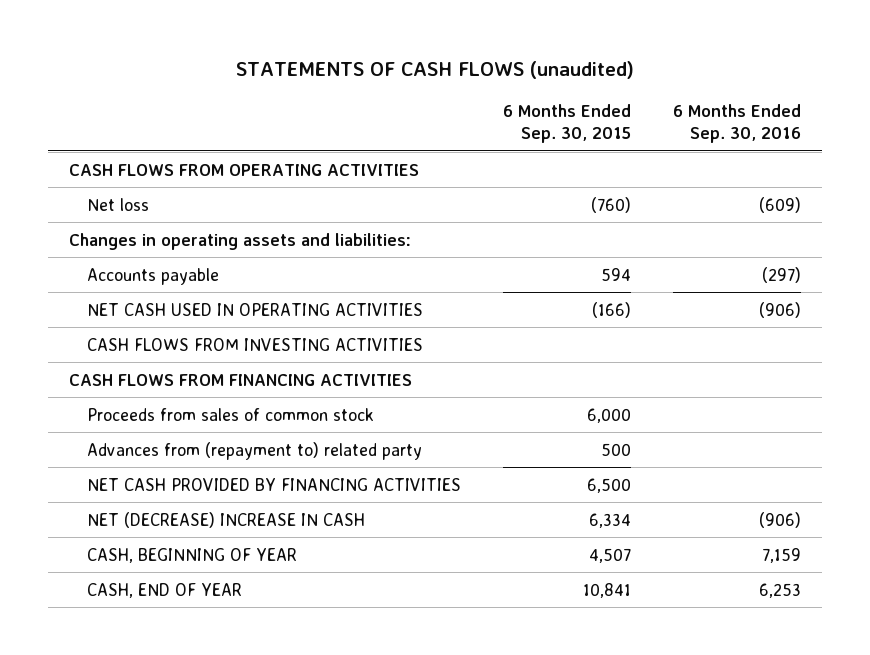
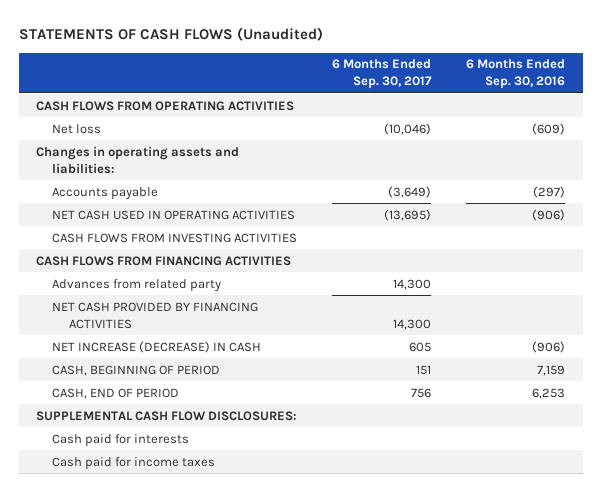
- STATEMENTS OF CASH FLOWS (unaudited)
+ STATEMENTS OF CASH FLOWS (Unaudited)
- | 6 Months Ended Sep. 30, 2015 | 6 Months Ended Sep. 30, 2016
+ | 6 Months Ended Sep. 30, 2017 | 6 Months Ended Sep. 30, 2016
- Proceeds from sales of common stock | 6,000 |
- Advances from (repayment to) related party | 500 |
+ Advances from related party | 14,300 |
- NET (DECREASE) INCREASE IN CASH | 6,334 | (906)
- CASH, BEGINNING OF YEAR | 4,507 | 7,159
- CASH, END OF YEAR | 10,841 | 6,253
+ NET INCREASE (DECREASE) IN CASH | 605 | (906)
+ CASH, BEGINNING OF PERIOD | 151 | 7,159
+ CASH, END OF PERIOD | 756 | 6,253
+ SUPPLEMENTAL CASH FLOW DISCLOSURES:
+ Cash paid for interests
+ Cash paid for income taxes

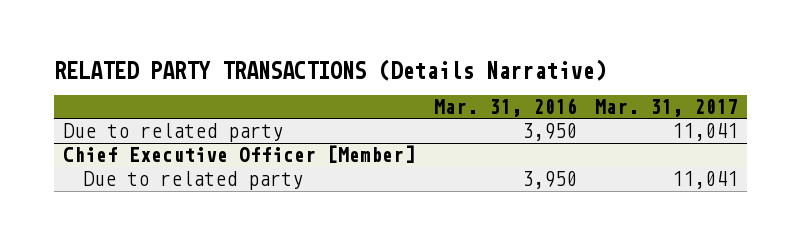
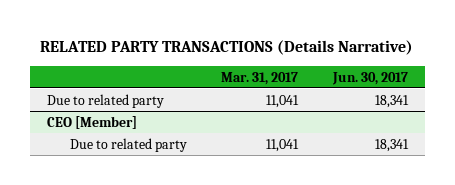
- | Mar. 31, 2016 | Mar. 31, 2017
+ | Mar. 31, 2017 | Jun. 30, 2017
- Chief Executive Officer [Member]
+ CEO [Member]

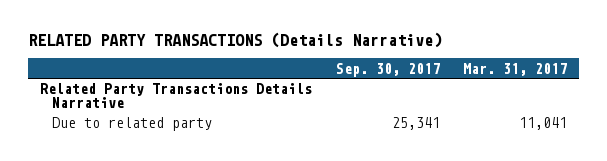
- | Mar. 31, 2017 | Jun. 30, 2017
+ | Sep. 30, 2017 | Mar. 31, 2017
- Due to related party | 11,041 | 18,341
- CEO [Member]
+ Related Party Transactions Details Narrative

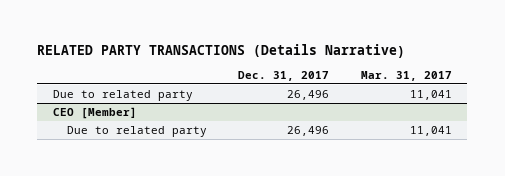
- | Sep. 30, 2017 | Mar. 31, 2017
+ | Dec. 31, 2017 | Mar. 31, 2017
- Related Party Transactions Details Narrative
+ CEO [Member]
+ Due to related party | 26,496 | 11,041

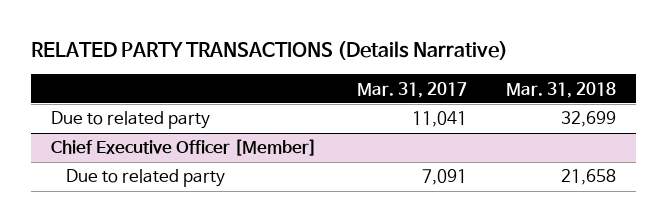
- | Dec. 31, 2017 | Mar. 31, 2017
+ | Mar. 31, 2017 | Mar. 31, 2018
- CEO [Member]
- Due to related party | 26,496 | 11,041
+ Chief Executive Officer [Member]
+ Due to related party | 7,091 | 21,658

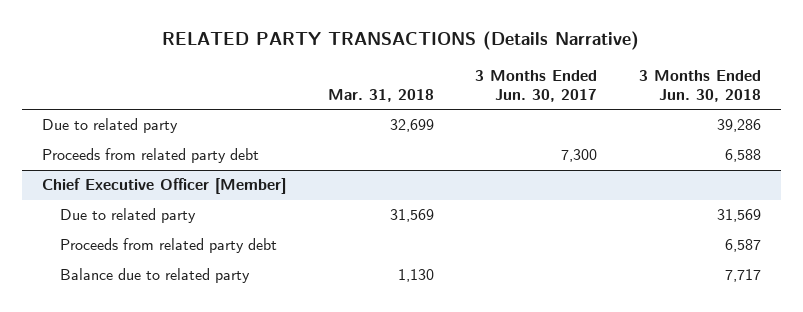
- | Mar. 31, 2017 | Mar. 31, 2018
+ | Mar. 31, 2018 | 3 Months Ended Jun. 30, 2017 | 3 Months Ended Jun. 30, 2018
+ Proceeds from related party debt | | 7,300 | 6,588
@ Chief Executive Officer [Member]
- Due to related party | 7,091 | 21,658
+ Due to related party | 31,569 | | 31,569
+ Proceeds from related party debt | | | 6,587
+ Balance due to related party | 1,130 | | 7,717

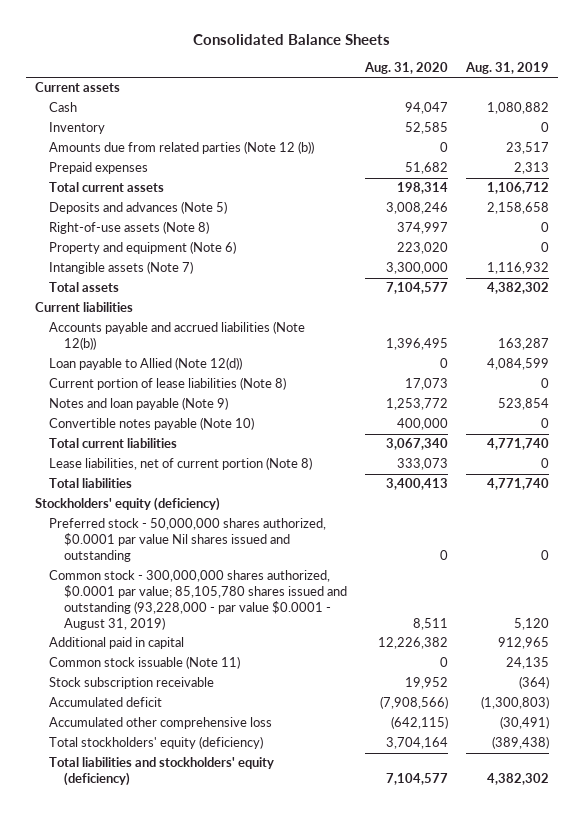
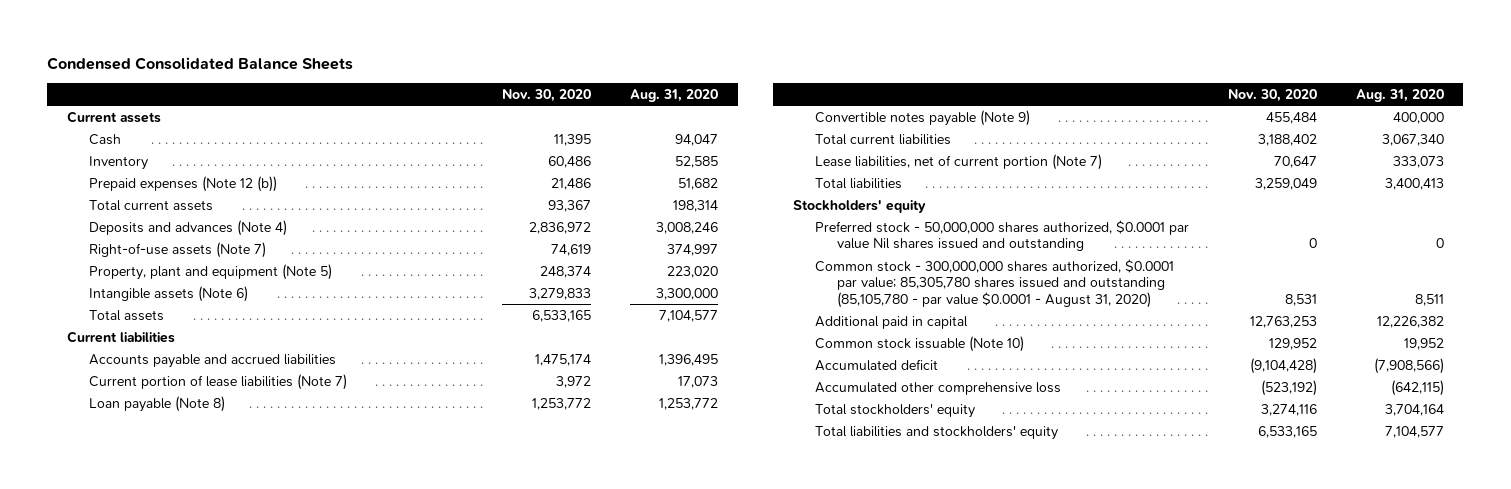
- Consolidated Balance Sheets
+ Condensed Consolidated Balance Sheets
- | Aug. 31, 2020 | Aug. 31, 2019
+ | Nov. 30, 2020 | Aug. 31, 2020
- Amounts due from related parties (Note 12 (b)) | 0 | 23,517
- Prepaid expenses | 51,682 | 2,313
+ Prepaid expenses (Note 12 (b)) | 21,486 | 51,682
- Deposits and advances (Note 5) | 3,008,246 | 2,158,658
- Right-of-use assets (Note 8) | 374,997 | 0
- Property and equipment (Note 6) | 223,020 | 0
- Intangible assets (Note 7) | 3,300,000 | 1,116,932
+ Deposits and advances (Note 4) | 2,836,972 | 3,008,246
+ Right-of-use assets (Note 7) | 74,619 | 374,997
+ Property, plant and equipment (Note 5) | 248,374 | 223,020
+ Intangible assets (Note 6) | 3,279,833 | 3,300,000
- Accounts payable and accrued liabilities (Note 12(b)) | 1,396,495 | 163,287
- Loan payable to Allied (Note 12(d)) | 0 | 4,084,599
- Current portion of lease liabilities (Note 8) | 17,073 | 0
- Notes and loan payable (Note 9) | 1,253,772 | 523,854
- Convertible notes payable (Note 10) | 400,000 | 0
+ Accounts payable and accrued liabilities | 1,475,174 | 1,396,495
+ Current portion of lease liabilities (Note 7) | 3,972 | 17,073
+ Loan payable (Note 8) | 1,253,772 | 1,253,772
+ Convertible notes payable (Note 9) | 455,484 | 400,000
- Lease liabilities, net of current portion (Note 8) | 333,073 | 0
+ Lease liabilities, net of current portion (Note 7) | 70,647 | 333,073
- Stockholders' equity (deficiency)
+ Stockholders' equity
- Common stock - 300,000,000 shares authorized, $0.0001 par value; 85,105,780 shares issued and outstanding (93,228,000 - par value $0.0001 - August 31, 2019) | 8,511 | 5,120
+ Common stock - 300,000,000 shares authorized, $0.0001 par value; 85,305,780 shares issued and outstanding (85,105,780 - par value $0.0001 - August 31, 2020) | 8,531 | 8,511
- Common stock issuable (Note 11) | 0 | 24,135
- Stock subscription receivable | 19,952 | (364)
+ Common stock issuable (Note 10) | 129,952 | 19,952
- Total stockholders' equity (deficiency) | 3,704,164 | (389,438)
- Total liabilities and stockholders' equity (deficiency) | 7,104,577 | 4,382,302
+ Total stockholders' equity | 3,274,116 | 3,704,164
+ Total liabilities and stockholders' equity | 6,533,165 | 7,104,577

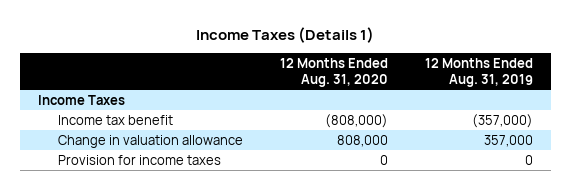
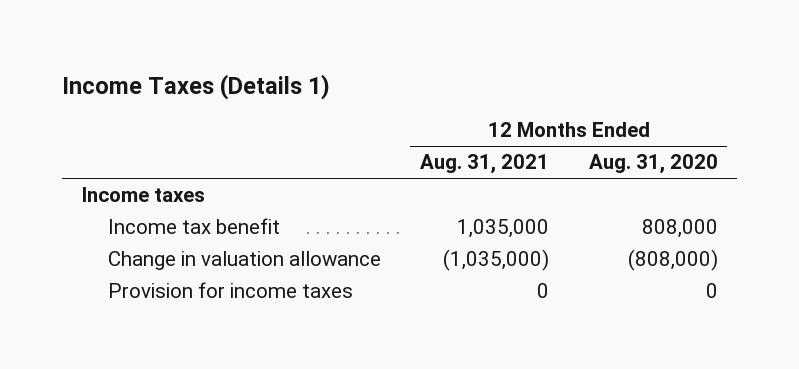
- | 12 Months Ended Aug. 31, 2020 | 12 Months Ended Aug. 31, 2019
+ | 12 Months Ended Aug. 31, 2021 | 12 Months Ended Aug. 31, 2020
- Income Taxes
- Income tax benefit | (808,000) | (357,000)
- Change in valuation allowance | 808,000 | 357,000
+ Income taxes
+ Income tax benefit | 1,035,000 | 808,000
+ Change in valuation allowance | (1,035,000) | (808,000)

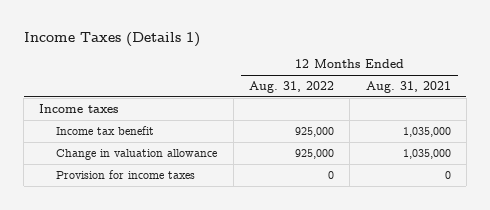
- | 12 Months Ended Aug. 31, 2021 | 12 Months Ended Aug. 31, 2020
+ | 12 Months Ended Aug. 31, 2022 | 12 Months Ended Aug. 31, 2021
- Change in valuation allowance | (1,035,000) | (808,000)
+ Change in valuation allowance | 925,000 | 1,035,000

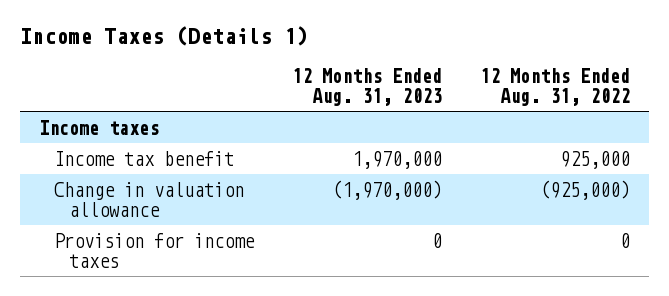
- | 12 Months Ended Aug. 31, 2022 | 12 Months Ended Aug. 31, 2021
+ | 12 Months Ended Aug. 31, 2023 | 12 Months Ended Aug. 31, 2022
- Change in valuation allowance | 925,000 | 1,035,000
+ Change in valuation allowance | (1,970,000) | (925,000)

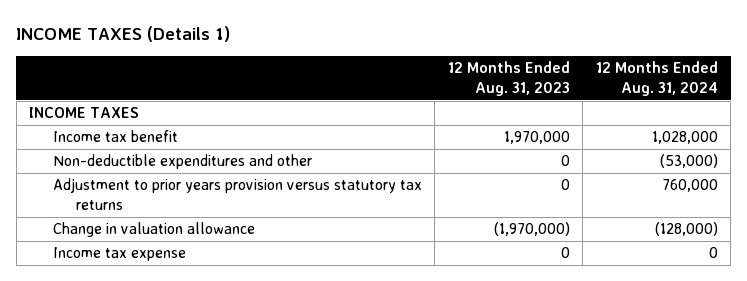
- Income Taxes (Details 1)
+ INCOME TAXES (Details 1)
- | 12 Months Ended Aug. 31, 2023 | 12 Months Ended Aug. 31, 2022
+ | 12 Months Ended Aug. 31, 2023 | 12 Months Ended Aug. 31, 2024
- Income taxes
+ INCOME TAXES
+ Non-deductible expenditures and other | 0 | (53,000)
+ Adjustment to prior years provision versus statutory tax returns | 0 | 760,000
- Provision for income taxes | 0 | 0
+ Income tax expense | 0 | 0

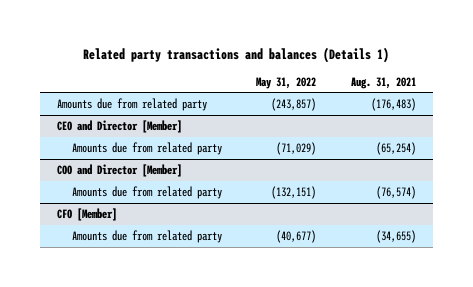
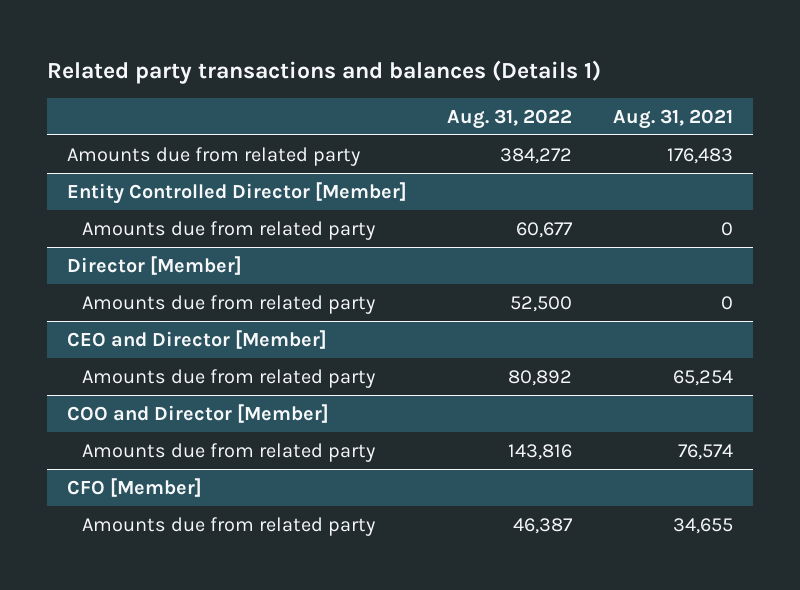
- | May 31, 2022 | Aug. 31, 2021
+ | Aug. 31, 2022 | Aug. 31, 2021
- Amounts due from related party | (243,857) | (176,483)
+ Amounts due from related party | 384,272 | 176,483
+ Entity Controlled Director [Member]
+ Amounts due from related party | 60,677 | 0
+ Director [Member]
+ Amounts due from related party | 52,500 | 0
@ CEO and Director [Member]
- Amounts due from related party | (71,029) | (65,254)
+ Amounts due from related party | 80,892 | 65,254
@ COO and Director [Member]
- Amounts due from related party | (132,151) | (76,574)
+ Amounts due from related party | 143,816 | 76,574
@ CFO [Member]
- Amounts due from related party | (40,677) | (34,655)
+ Amounts due from related party | 46,387 | 34,655

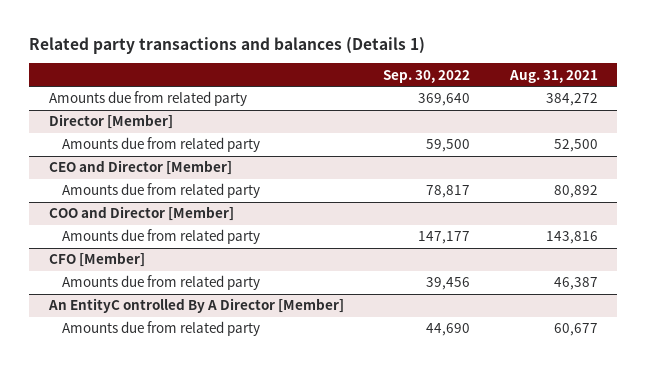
- | Aug. 31, 2022 | Aug. 31, 2021
+ | Sep. 30, 2022 | Aug. 31, 2021
- Amounts due from related party | 384,272 | 176,483
- Entity Controlled Director [Member]
- Amounts due from related party | 60,677 | 0
+ Amounts due from related party | 369,640 | 384,272
@ Director [Member]
- Amounts due from related party | 52,500 | 0
+ Amounts due from related party | 59,500 | 52,500
@ CEO and Director [Member]
- Amounts due from related party | 80,892 | 65,254
+ Amounts due from related party | 78,817 | 80,892
@ COO and Director [Member]
- Amounts due from related party | 143,816 | 76,574
+ Amounts due from related party | 147,177 | 143,816
@ CFO [Member]
- Amounts due from related party | 46,387 | 34,655
+ Amounts due from related party | 39,456 | 46,387
+ An EntityC ontrolled By A Director [Member]
+ Amounts due from related party | 44,690 | 60,677

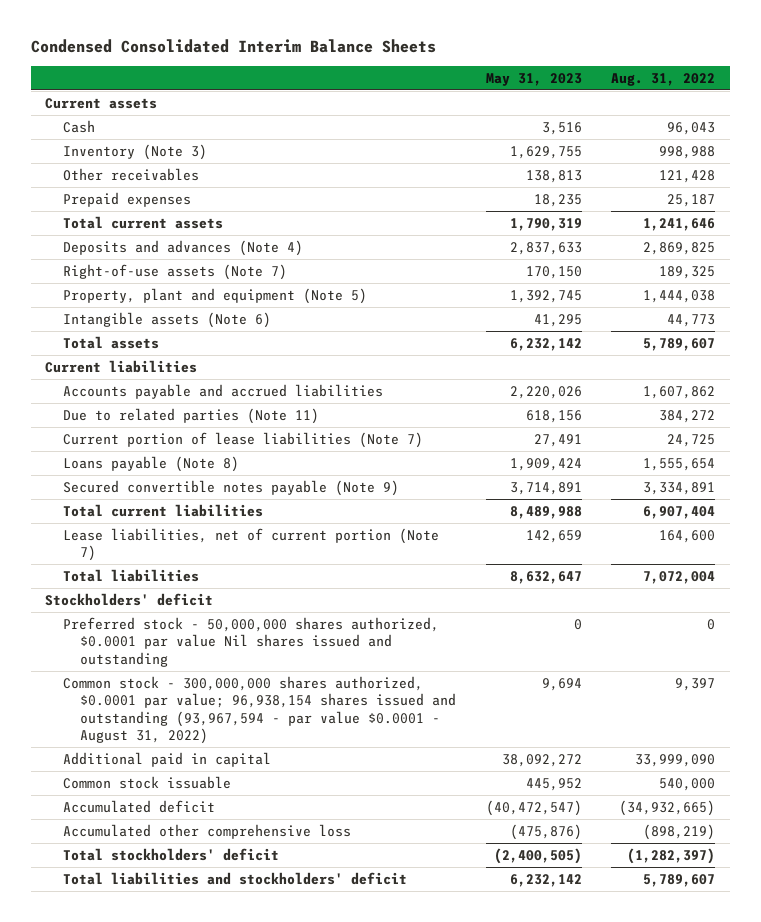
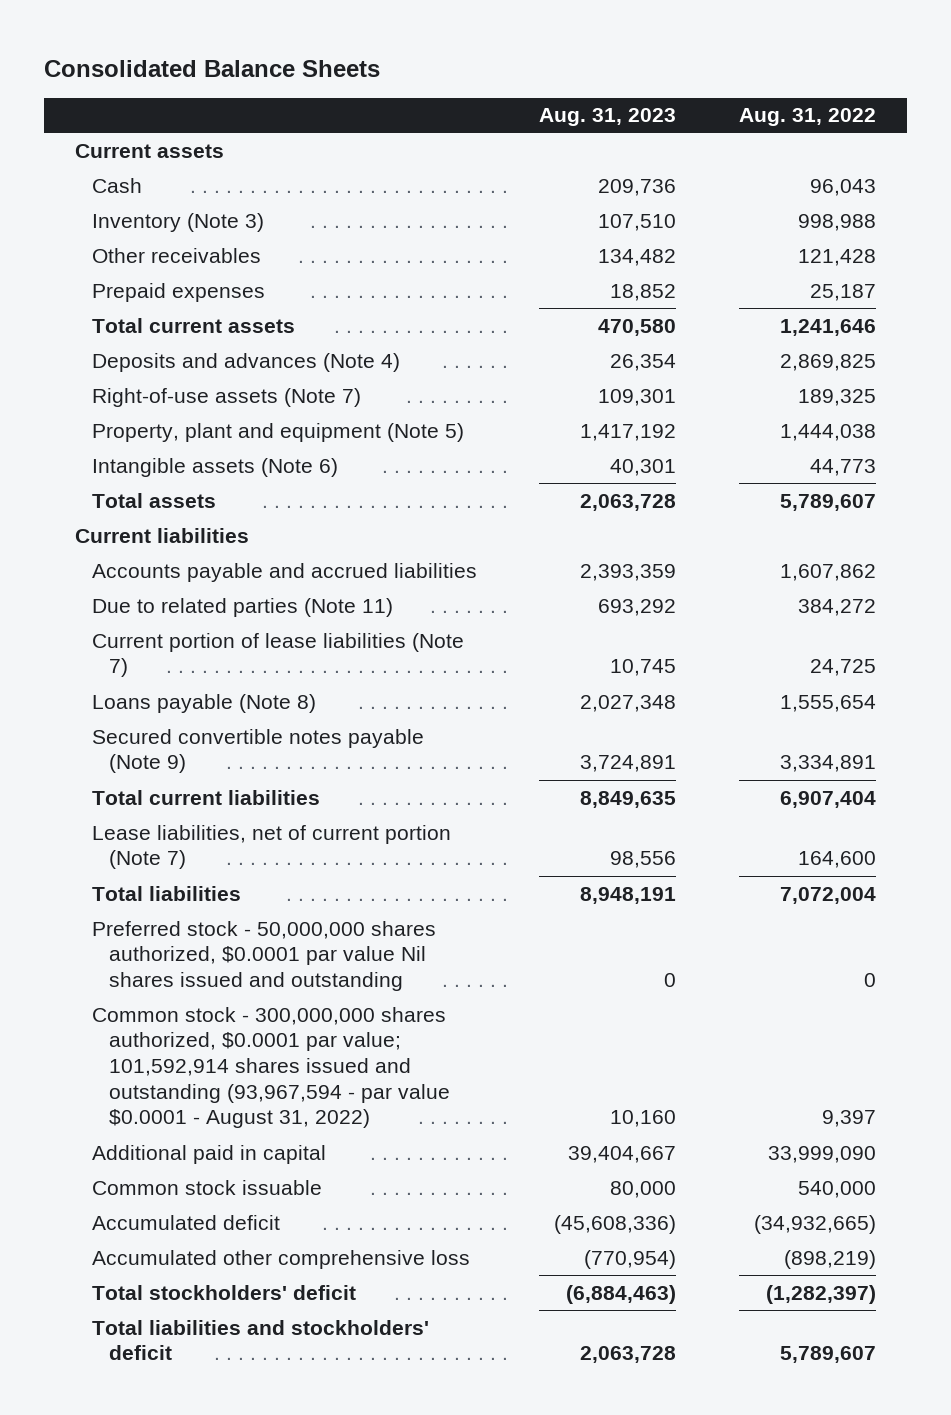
- Condensed Consolidated Interim Balance Sheets
+ Consolidated Balance Sheets
- | May 31, 2023 | Aug. 31, 2022
+ | Aug. 31, 2023 | Aug. 31, 2022
- Stockholders' deficit
- Common stock - 300,000,000 shares authorized, $0.0001 par value; 96,938,154 shares issued and outstanding (93,967,594 - par value $0.0001 - August 31, 2022) | 9,694 | 9,397
+ Common stock - 300,000,000 shares authorized, $0.0001 par value; 101,592,914 shares issued and outstanding (93,967,594 - par value $0.0001 - August 31, 2022) | 10,160 | 9,397

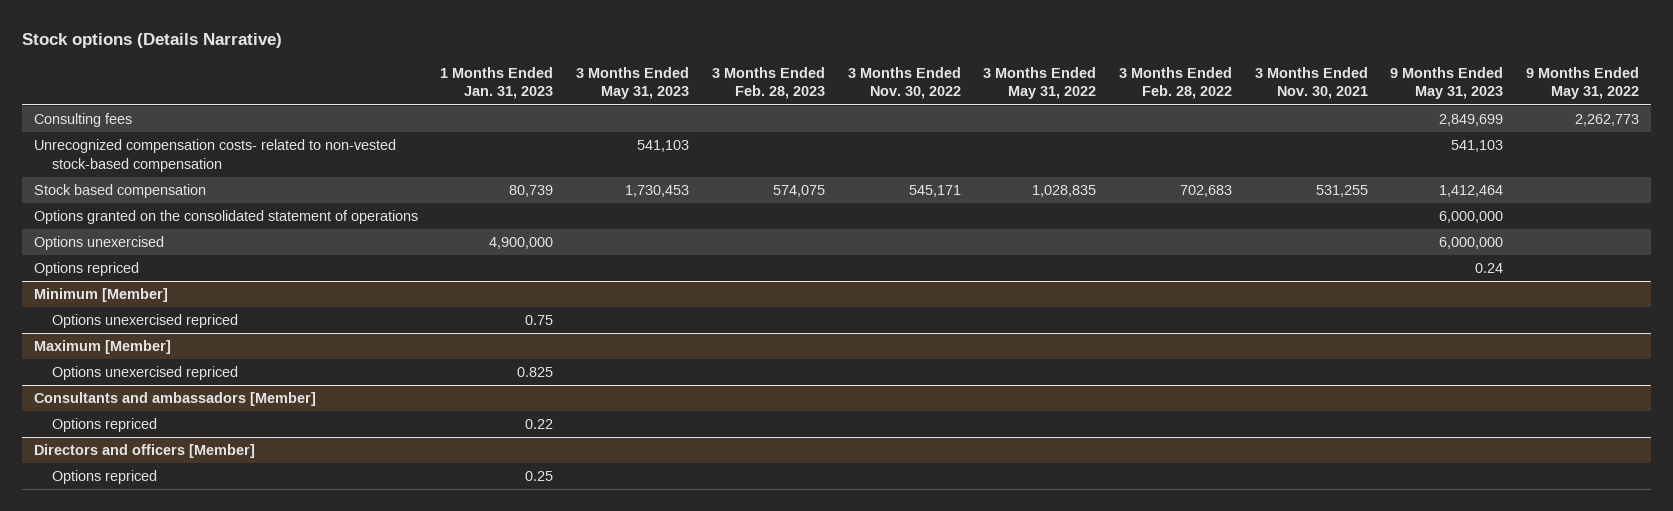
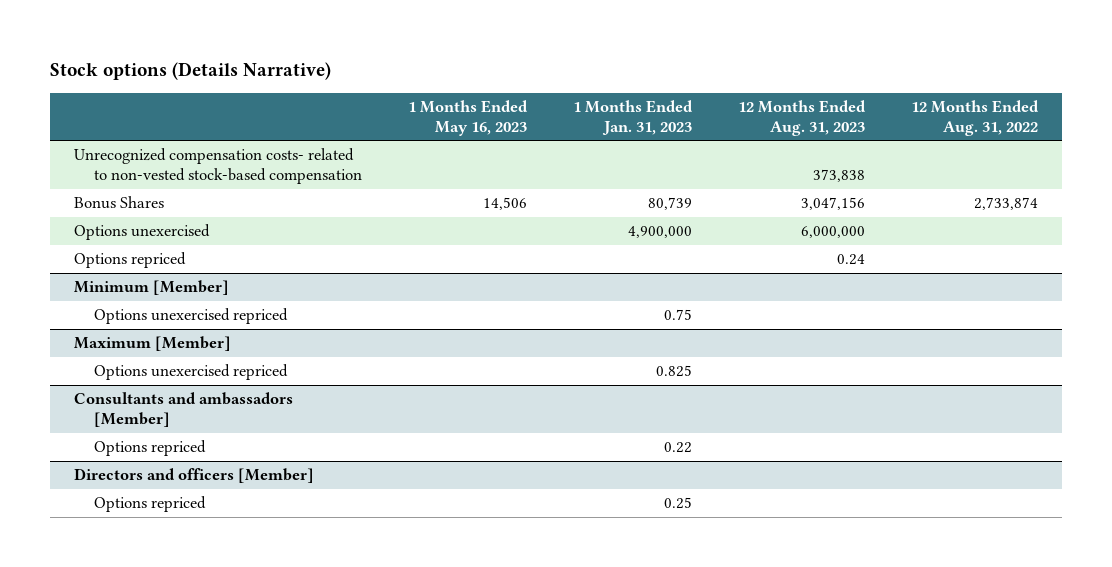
- | 1 Months Ended Jan. 31, 2023 | 3 Months Ended May 31, 2023 | 3 Months Ended Feb. 28, 2023 | 3 Months Ended Nov. 30, 2022 | 3 Months Ended May 31, 2022 | 3 Months Ended Feb. 28, 2022 | 3 Months Ended Nov. 30, 2021 | 9 Months Ended May 31, 2023 | 9 Months Ended May 31, 2022
+ | 1 Months Ended May 16, 2023 | 1 Months Ended Jan. 31, 2023 | 12 Months Ended Aug. 31, 2023 | 12 Months Ended Aug. 31, 2022
- Consulting fees | | | | | | | | 2,849,699 | 2,262,773
- Stock based compensation | 80,739 | 1,730,453 | 574,075 | 545,171 | 1,028,835 | 702,683 | 531,255 | 1,412,464 |
- Options granted on the consolidated statement of operations | | | | | | | | 6,000,000 |
+ Bonus Shares | 14,506 | 80,739 | 3,047,156 | 2,733,874

